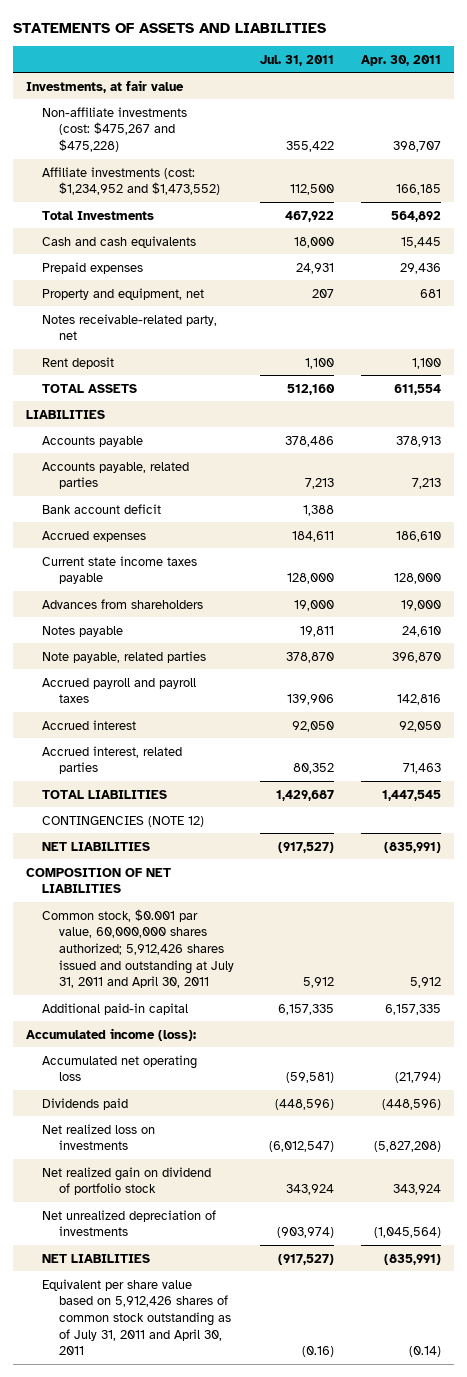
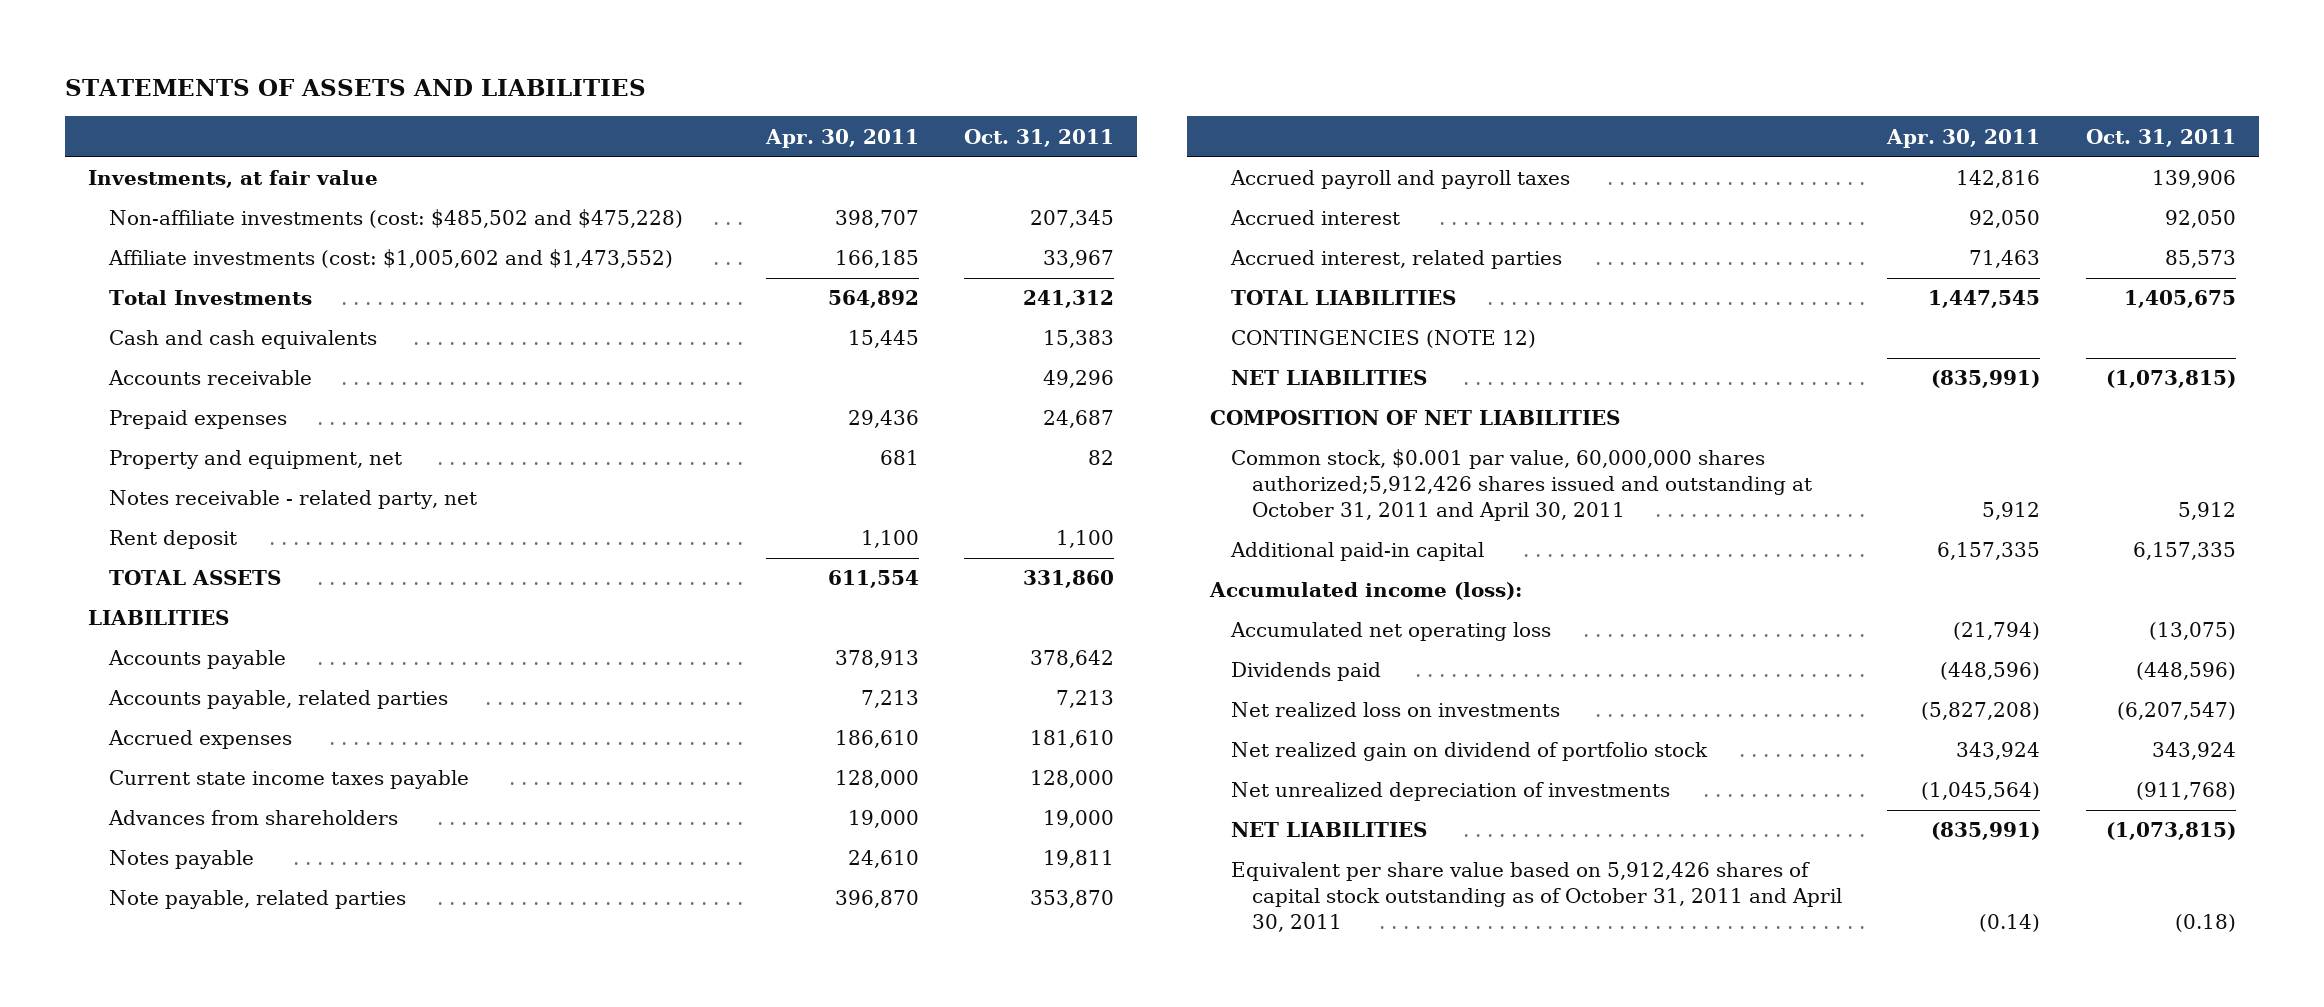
- | Jul. 31, 2011 | Apr. 30, 2011
+ | Apr. 30, 2011 | Oct. 31, 2011
- Non-affiliate investments (cost: $475,267 and $475,228) | 355,422 | 398,707
- Affiliate investments (cost: $1,234,952 and $1,473,552) | 112,500 | 166,185
+ Non-affiliate investments (cost: $485,502 and $475,228) | 398,707 | 207,345
+ Affiliate investments (cost: $1,005,602 and $1,473,552) | 166,185 | 33,967
+ Accounts receivable | | 49,296
- Notes receivable-related party, net
+ Notes receivable - related party, net
- Bank account deficit | 1,388 |
- Common stock, $0.001 par value, 60,000,000 shares authorized; 5,912,426 shares issued and outstanding at July 31, 2011 and April 30, 2011 | 5,912 | 5,912
+ Common stock, $0.001 par value, 60,000,000 shares authorized;5,912,426 shares issued and outstanding at October 31, 2011 and April 30, 2011 | 5,912 | 5,912
- Equivalent per share value based on 5,912,426 shares of common stock outstanding as of July 31, 2011 and April 30, 2011 | (0.16) | (0.14)
+ Equivalent per share value based on 5,912,426 shares of capital stock outstanding as of October 31, 2011 and April 30, 2011 | (0.14) | (0.18)

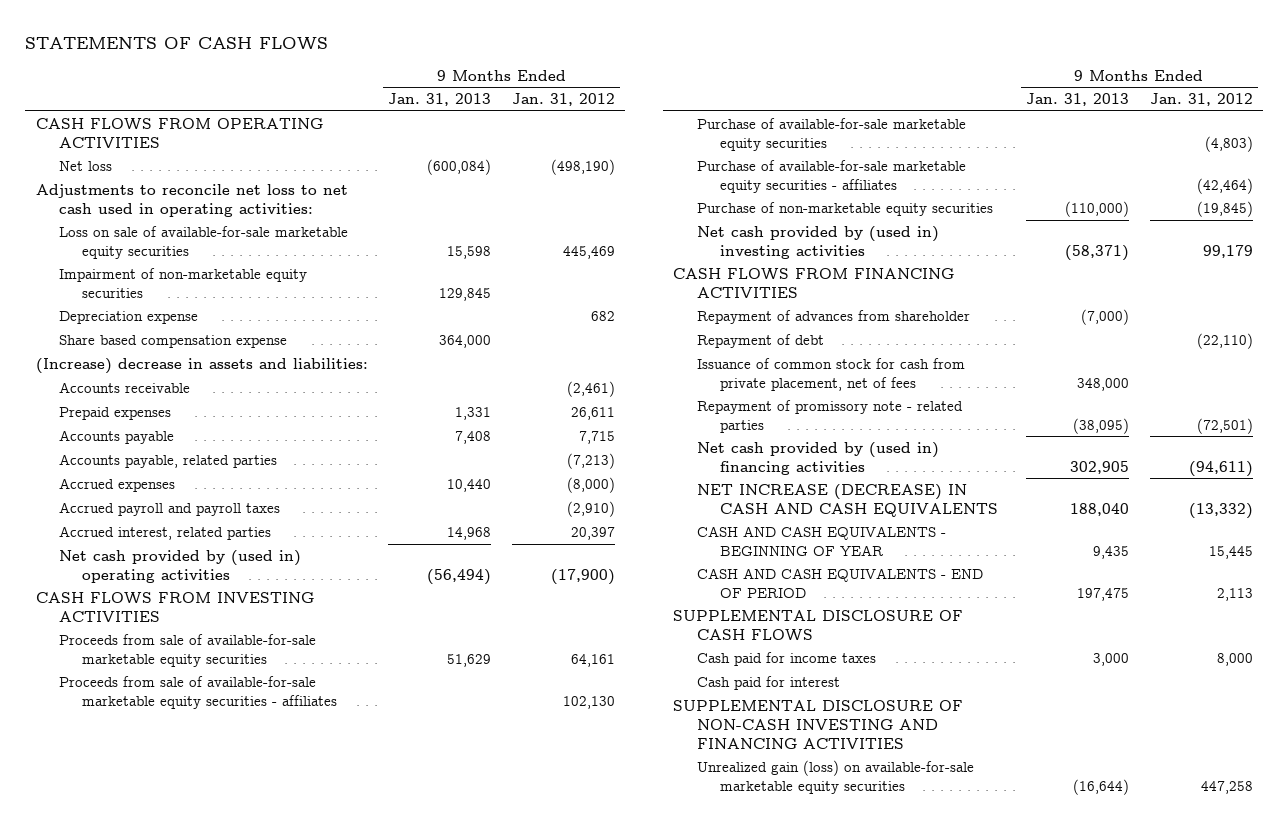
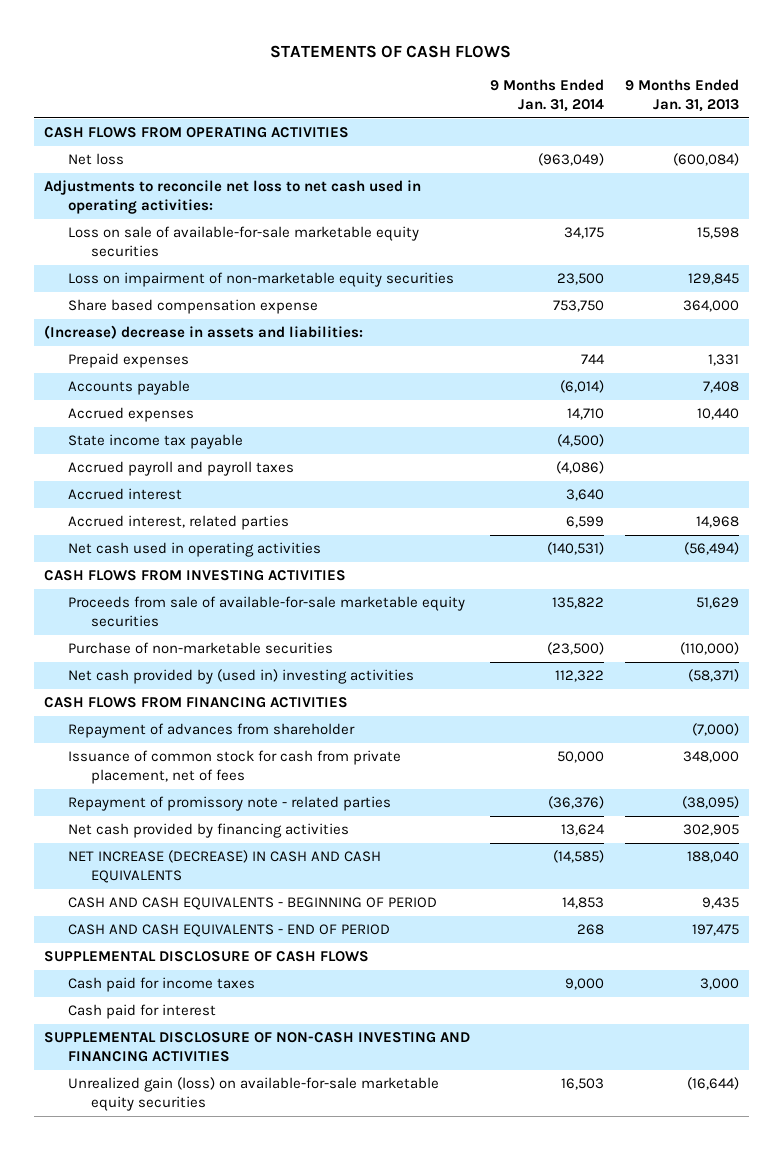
- | 9 Months Ended Jan. 31, 2013 | 9 Months Ended Jan. 31, 2012
+ | 9 Months Ended Jan. 31, 2014 | 9 Months Ended Jan. 31, 2013
- Impairment of non-marketable equity securities | 129,845 |
- Depreciation expense | | 682
+ Loss on impairment of non-marketable equity securities | 23,500 | 129,845
- Accounts receivable | | (2,461)
- Accounts payable, related parties | | (7,213)
+ State income tax payable | (4,500) |
+ Accrued interest | 3,640 |
- Net cash provided by (used in) operating activities | (56,494) | (17,900)
+ Net cash used in operating activities | (140,531) | (56,494)
- Proceeds from sale of available-for-sale marketable equity securities - affiliates | | 102,130
- Purchase of available-for-sale marketable equity securities | | (4,803)
- Purchase of available-for-sale marketable equity securities - affiliates | | (42,464)
- Purchase of non-marketable equity securities | (110,000) | (19,845)
+ Purchase of non-marketable securities | (23,500) | (110,000)
- Repayment of debt | | (22,110)
- Net cash provided by (used in) financing activities | 302,905 | (94,611)
+ Net cash provided by financing activities | 13,624 | 302,905
- CASH AND CASH EQUIVALENTS - BEGINNING OF YEAR | 9,435 | 15,445
+ CASH AND CASH EQUIVALENTS - BEGINNING OF PERIOD | 14,853 | 9,435

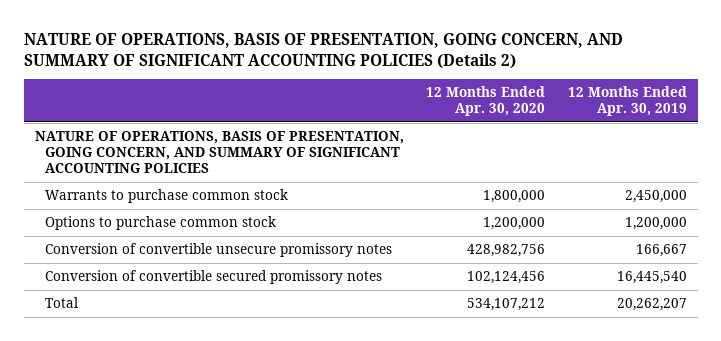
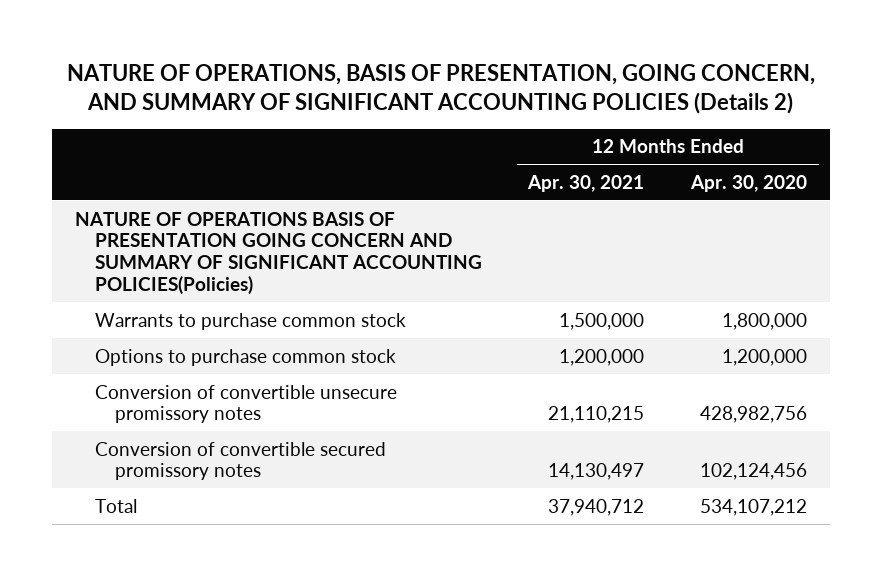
- | 12 Months Ended Apr. 30, 2020 | 12 Months Ended Apr. 30, 2019
+ | 12 Months Ended Apr. 30, 2021 | 12 Months Ended Apr. 30, 2020
- NATURE OF OPERATIONS, BASIS OF PRESENTATION, GOING CONCERN, AND SUMMARY OF SIGNIFICANT ACCOUNTING POLICIES
+ NATURE OF OPERATIONS BASIS OF PRESENTATION GOING CONCERN AND SUMMARY OF SIGNIFICANT ACCOUNTING POLICIES(Policies)

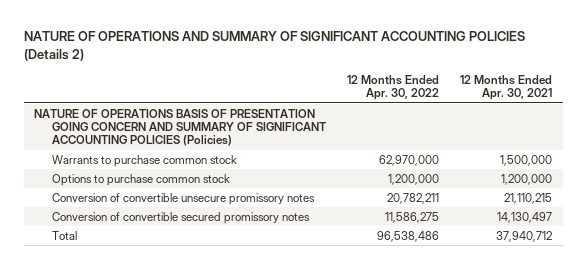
- NATURE OF OPERATIONS, BASIS OF PRESENTATION, GOING CONCERN, AND SUMMARY OF SIGNIFICANT ACCOUNTING POLICIES (Details 2)
+ NATURE OF OPERATIONS AND SUMMARY OF SIGNIFICANT ACCOUNTING POLICIES (Details 2)
- | 12 Months Ended Apr. 30, 2021 | 12 Months Ended Apr. 30, 2020
+ | 12 Months Ended Apr. 30, 2022 | 12 Months Ended Apr. 30, 2021
- NATURE OF OPERATIONS BASIS OF PRESENTATION GOING CONCERN AND SUMMARY OF SIGNIFICANT ACCOUNTING POLICIES(Policies)
+ NATURE OF OPERATIONS BASIS OF PRESENTATION GOING CONCERN AND SUMMARY OF SIGNIFICANT ACCOUNTING POLICIES (Policies)

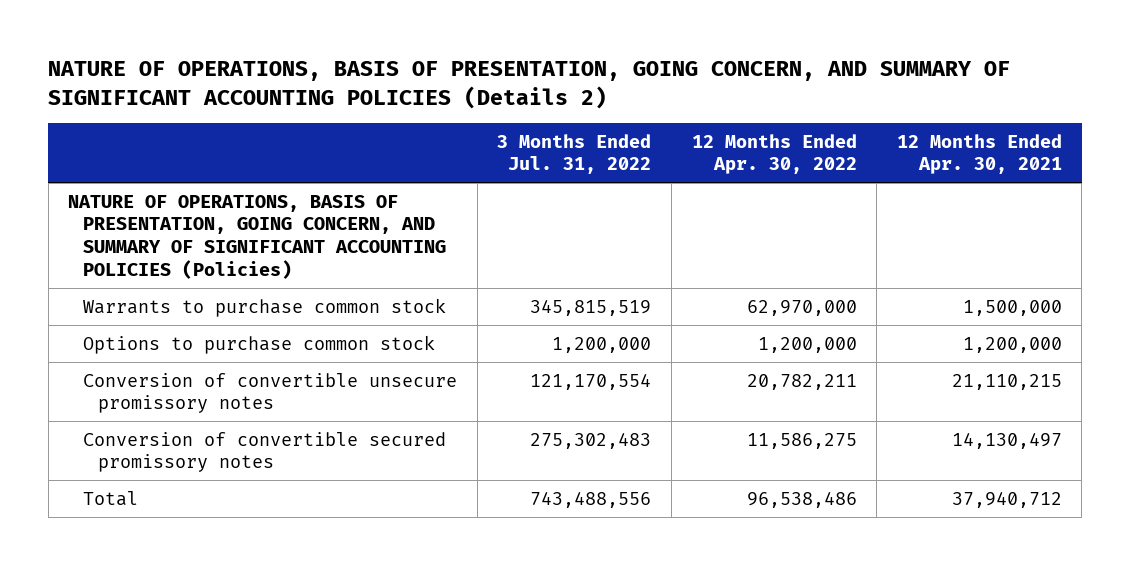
- NATURE OF OPERATIONS AND SUMMARY OF SIGNIFICANT ACCOUNTING POLICIES (Details 2)
+ NATURE OF OPERATIONS, BASIS OF PRESENTATION, GOING CONCERN, AND SUMMARY OF SIGNIFICANT ACCOUNTING POLICIES (Details 2)
- | 12 Months Ended Apr. 30, 2022 | 12 Months Ended Apr. 30, 2021
+ | 3 Months Ended Jul. 31, 2022 | 12 Months Ended Apr. 30, 2022 | 12 Months Ended Apr. 30, 2021
- NATURE OF OPERATIONS BASIS OF PRESENTATION GOING CONCERN AND SUMMARY OF SIGNIFICANT ACCOUNTING POLICIES (Policies)
+ NATURE OF OPERATIONS, BASIS OF PRESENTATION, GOING CONCERN, AND SUMMARY OF SIGNIFICANT ACCOUNTING POLICIES (Policies)

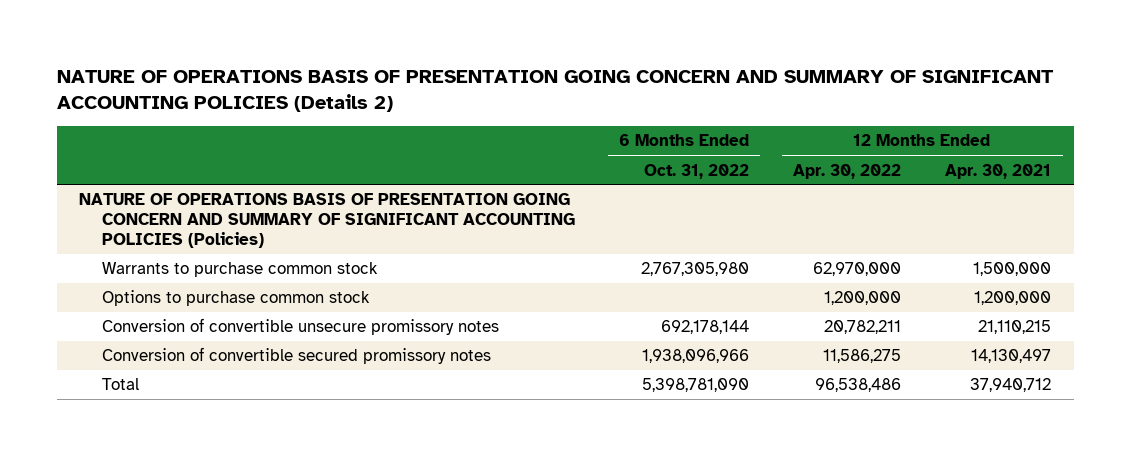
- NATURE OF OPERATIONS, BASIS OF PRESENTATION, GOING CONCERN, AND SUMMARY OF SIGNIFICANT ACCOUNTING POLICIES (Details 2)
+ NATURE OF OPERATIONS BASIS OF PRESENTATION GOING CONCERN AND SUMMARY OF SIGNIFICANT ACCOUNTING POLICIES (Details 2)
- | 3 Months Ended Jul. 31, 2022 | 12 Months Ended Apr. 30, 2022 | 12 Months Ended Apr. 30, 2021
+ | 6 Months Ended Oct. 31, 2022 | 12 Months Ended Apr. 30, 2022 | 12 Months Ended Apr. 30, 2021
- NATURE OF OPERATIONS, BASIS OF PRESENTATION, GOING CONCERN, AND SUMMARY OF SIGNIFICANT ACCOUNTING POLICIES (Policies)
+ NATURE OF OPERATIONS BASIS OF PRESENTATION GOING CONCERN AND SUMMARY OF SIGNIFICANT ACCOUNTING POLICIES (Policies)

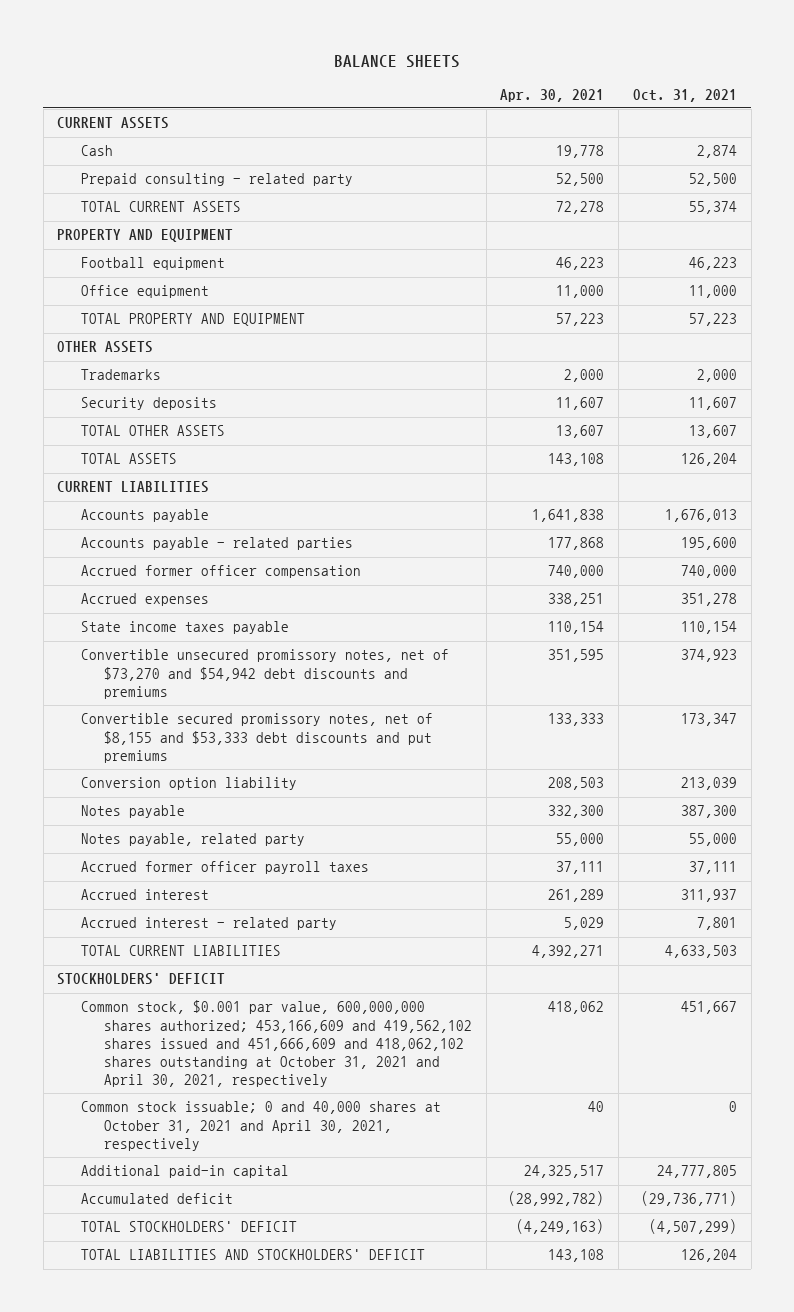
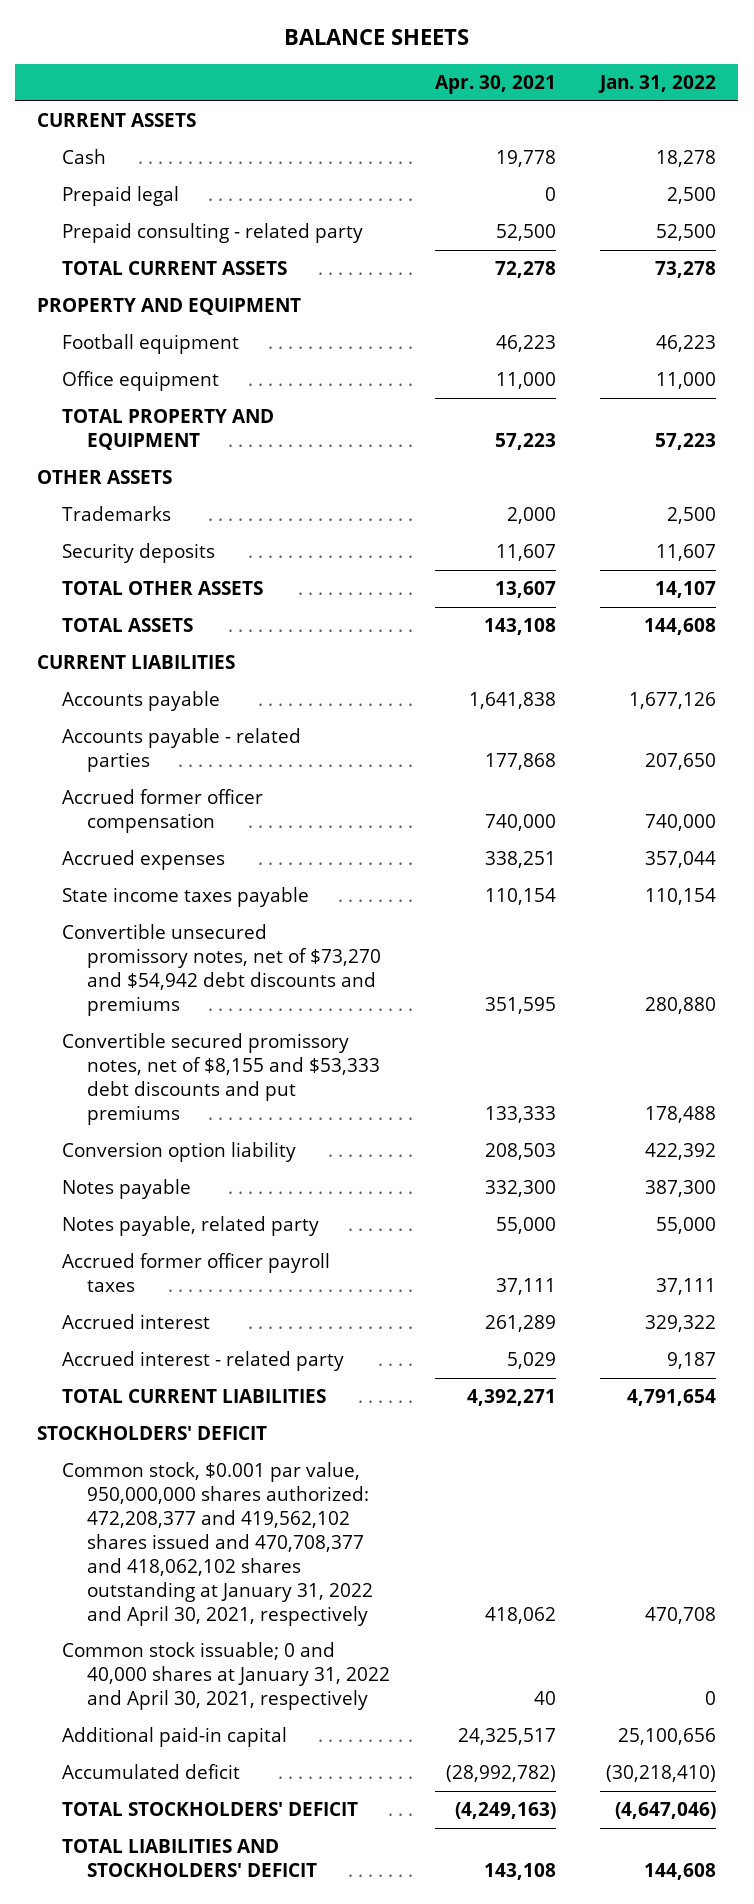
- | Apr. 30, 2021 | Oct. 31, 2021
+ | Apr. 30, 2021 | Jan. 31, 2022
+ Prepaid legal | 0 | 2,500
- Common stock, $0.001 par value, 600,000,000 shares authorized; 453,166,609 and 419,562,102 shares issued and 451,666,609 and 418,062,102 shares outstanding at October 31, 2021 and April 30, 2021, respectively | 418,062 | 451,667
- Common stock issuable; 0 and 40,000 shares at October 31, 2021 and April 30, 2021, respectively | 40 | 0
+ Common stock, $0.001 par value, 950,000,000 shares authorized: 472,208,377 and 419,562,102 shares issued and 470,708,377 and 418,062,102 shares outstanding at January 31, 2022 and April 30, 2021, respectively | 418,062 | 470,708
+ Common stock issuable; 0 and 40,000 shares at January 31, 2022 and April 30, 2021, respectively | 40 | 0

